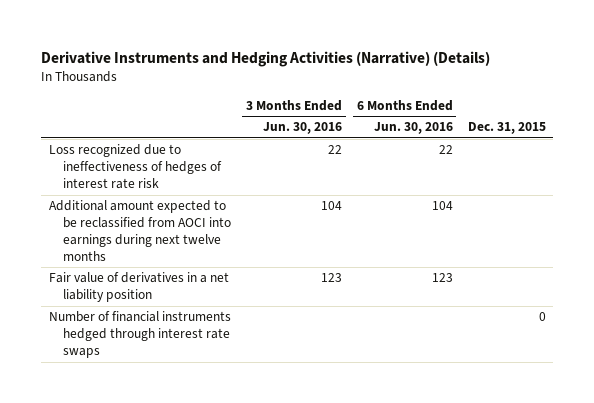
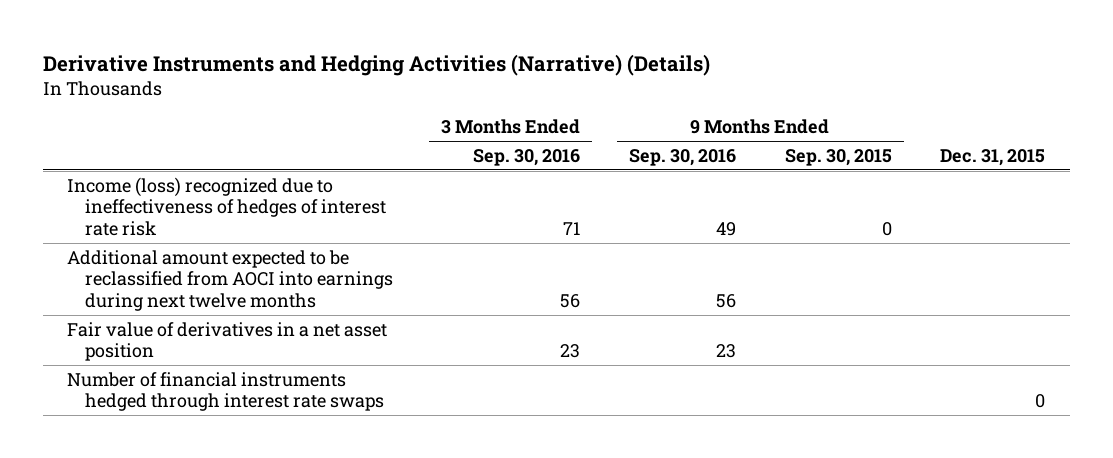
- | 3 Months Ended Jun. 30, 2016 | 6 Months Ended Jun. 30, 2016 | Dec. 31, 2015
+ | 3 Months Ended Sep. 30, 2016 | 9 Months Ended Sep. 30, 2016 | 9 Months Ended Sep. 30, 2015 | Dec. 31, 2015
- Loss recognized due to ineffectiveness of hedges of interest rate risk | 22 | 22 |
+ Income (loss) recognized due to ineffectiveness of hedges of interest rate risk | 71 | 49 | 0 |
- Fair value of derivatives in a net liability position | 123 | 123 |
+ Fair value of derivatives in a net asset position | 23 | 23 | |

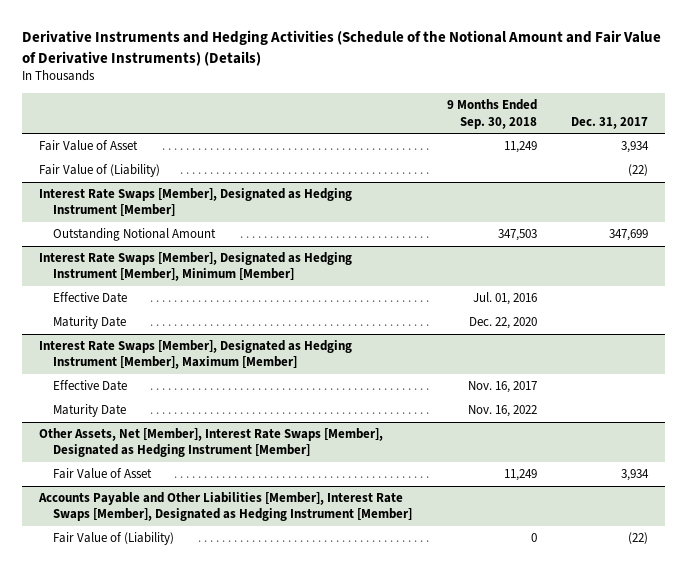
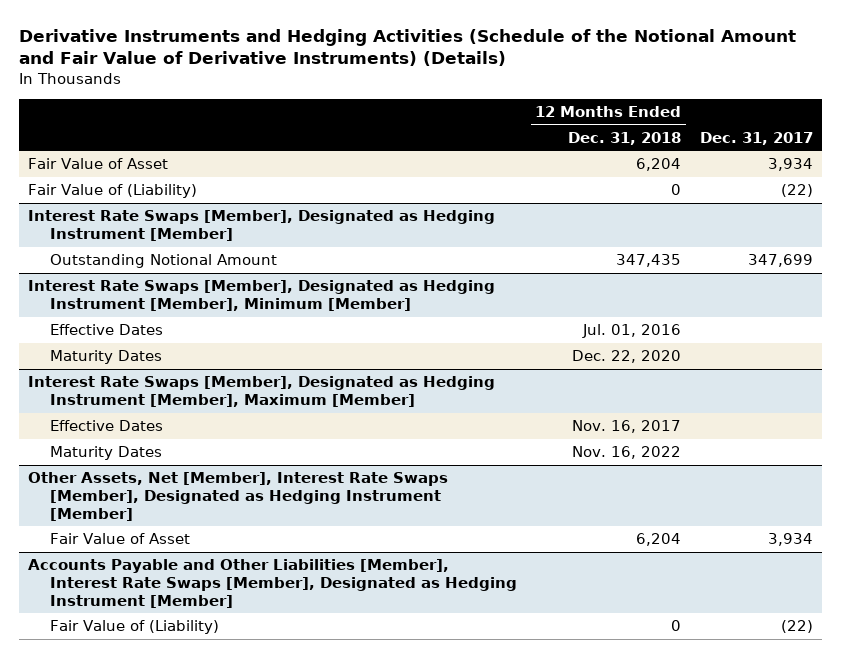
- | 9 Months Ended Sep. 30, 2018 | Dec. 31, 2017
+ | 12 Months Ended Dec. 31, 2018 | Dec. 31, 2017
@ Interest Rate Swaps [Member], Designated as Hedging Instrument [Member], Minimum [Member]
- Effective Date | Jul. 01, 2016 |
- Maturity Date | Dec. 22, 2020 |
+ Effective Dates | Jul. 01, 2016 |
+ Maturity Dates | Dec. 22, 2020 |
@ Interest Rate Swaps [Member], Designated as Hedging Instrument [Member], Maximum [Member]
- Effective Date | Nov. 16, 2017 |
- Maturity Date | Nov. 16, 2022 |
+ Effective Dates | Nov. 16, 2017 |
+ Maturity Dates | Nov. 16, 2022 |

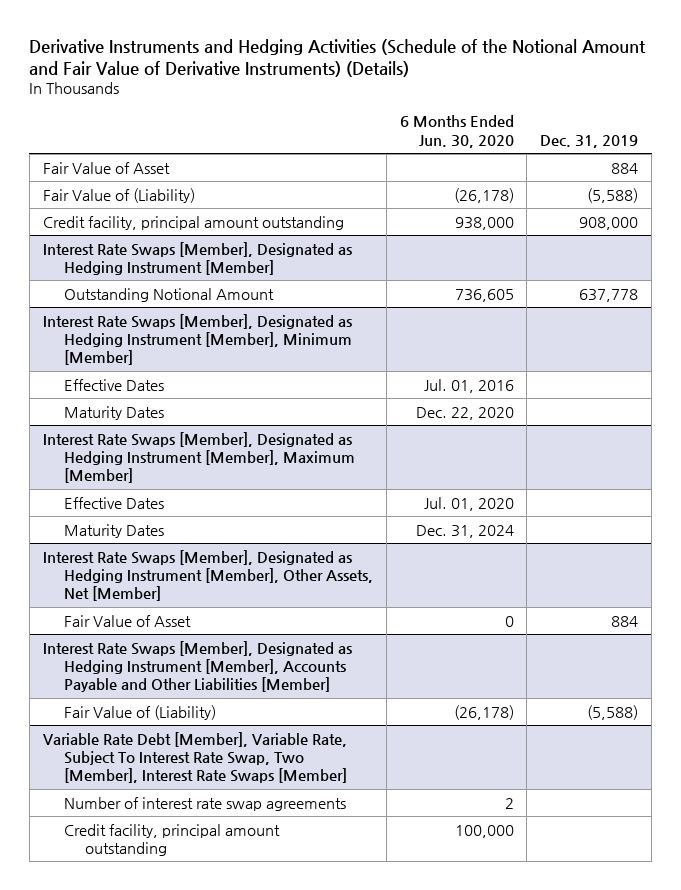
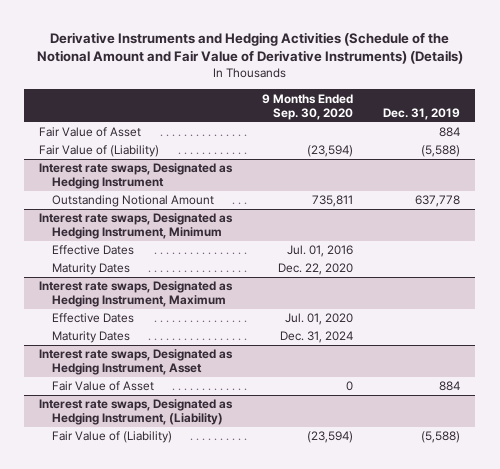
- | 6 Months Ended Jun. 30, 2020 | Dec. 31, 2019
+ | 9 Months Ended Sep. 30, 2020 | Dec. 31, 2019
- Credit facility, principal amount outstanding | 938,000 | 908,000
- Interest Rate Swaps [Member], Designated as Hedging Instrument [Member]
+ Interest rate swaps, Designated as Hedging Instrument
- Interest Rate Swaps [Member], Designated as Hedging Instrument [Member], Minimum [Member]
+ Interest rate swaps, Designated as Hedging Instrument, Minimum
- Interest Rate Swaps [Member], Designated as Hedging Instrument [Member], Maximum [Member]
+ Interest rate swaps, Designated as Hedging Instrument, Maximum
- Interest Rate Swaps [Member], Designated as Hedging Instrument [Member], Other Assets, Net [Member]
+ Interest rate swaps, Designated as Hedging Instrument, Asset
- Interest Rate Swaps [Member], Designated as Hedging Instrument [Member], Accounts Payable and Other Liabilities [Member]
+ Interest rate swaps, Designated as Hedging Instrument, (Liability)
- Variable Rate Debt [Member], Variable Rate, Subject To Interest Rate Swap, Two [Member], Interest Rate Swaps [Member]
- Number of interest rate swap agreements | 2 |
- Credit facility, principal amount outstanding | 100,000 |

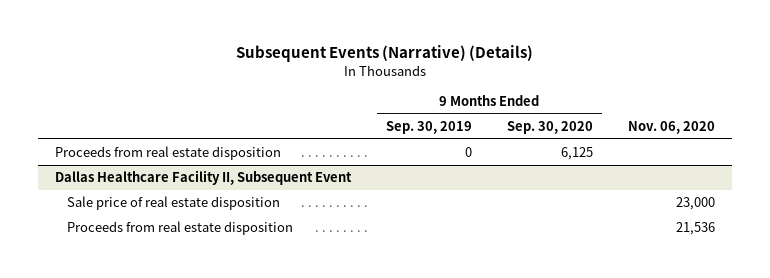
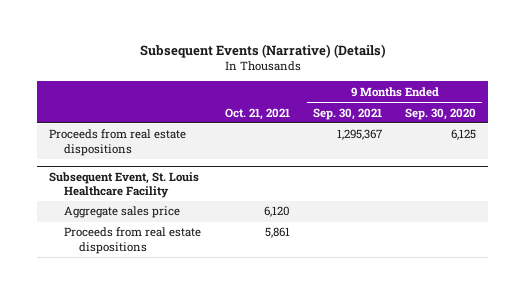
- | 9 Months Ended Sep. 30, 2019 | 9 Months Ended Sep. 30, 2020 | Nov. 06, 2020
+ | Oct. 21, 2021 | 9 Months Ended Sep. 30, 2021 | 9 Months Ended Sep. 30, 2020
- Proceeds from real estate disposition | 0 | 6,125 |
- Dallas Healthcare Facility II, Subsequent Event
- Sale price of real estate disposition | | | 23,000
- Proceeds from real estate disposition | | | 21,536
+ Proceeds from real estate dispositions | | 1,295,367 | 6,125
+ Subsequent Event, St. Louis Healthcare Facility
+ Aggregate sales price | 6,120 | |
+ Proceeds from real estate dispositions | 5,861 | |

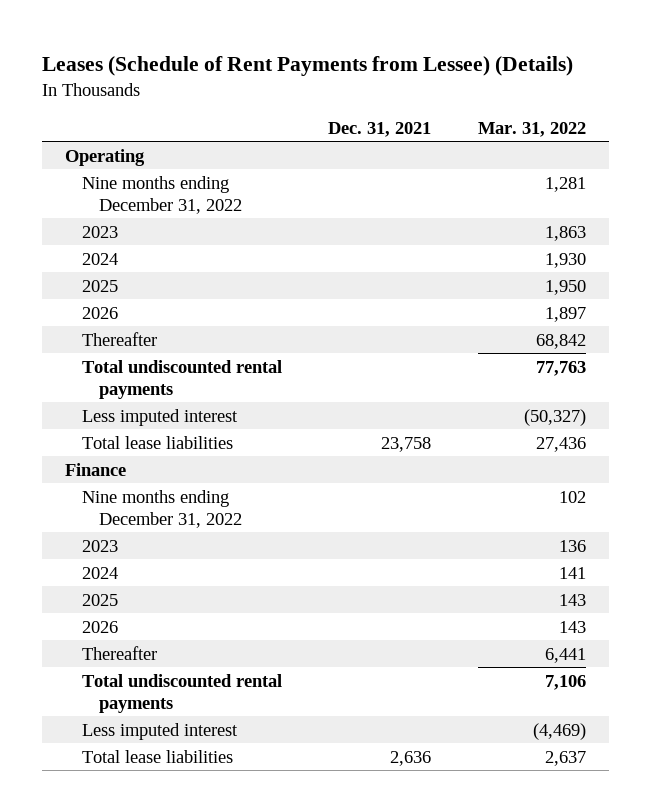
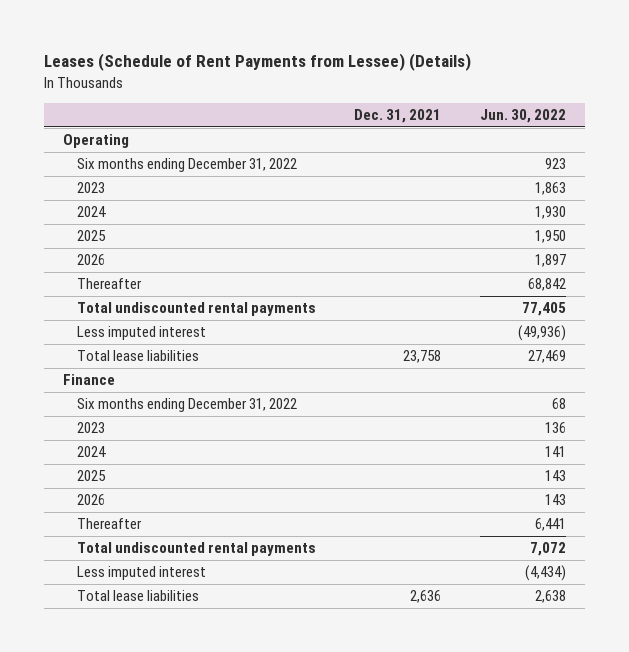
- | Dec. 31, 2021 | Mar. 31, 2022
+ | Dec. 31, 2021 | Jun. 30, 2022
- Nine months ending December 31, 2022 | | 1,281
+ Six months ending December 31, 2022 | | 923
- Nine months ending December 31, 2022 | | 102
+ Six months ending December 31, 2022 | | 68

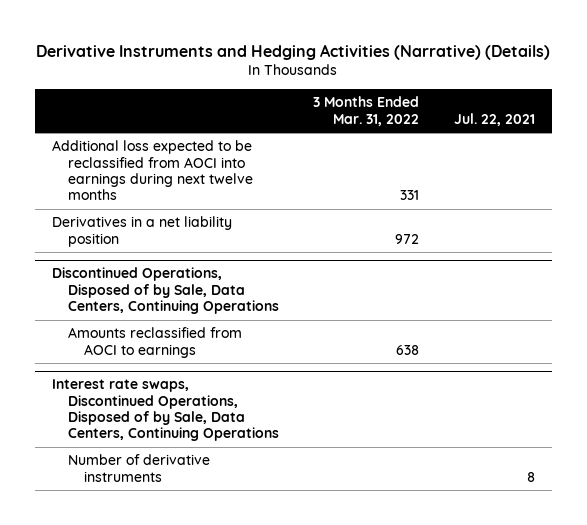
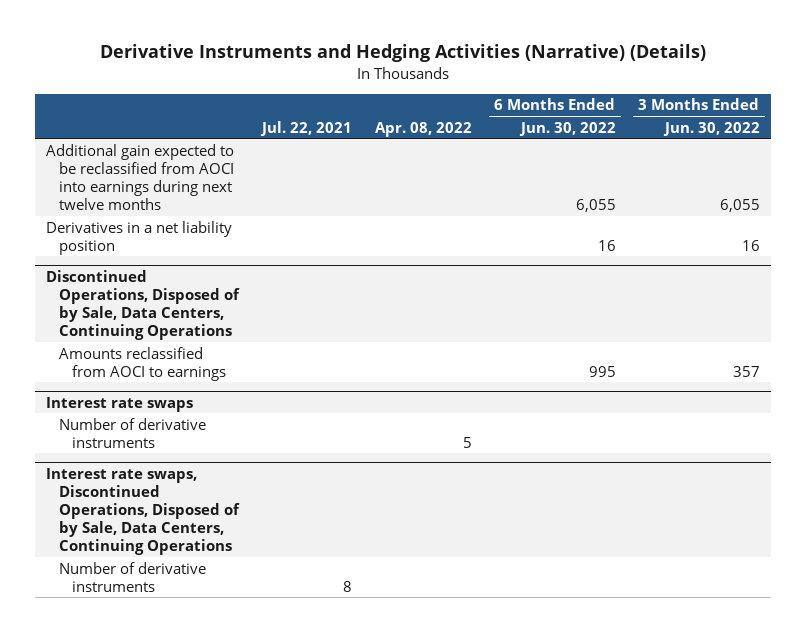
- | 3 Months Ended Mar. 31, 2022 | Jul. 22, 2021
+ | Jul. 22, 2021 | Apr. 08, 2022 | 6 Months Ended Jun. 30, 2022 | 3 Months Ended Jun. 30, 2022
- Additional loss expected to be reclassified from AOCI into earnings during next twelve months | 331 |
+ Additional gain expected to be reclassified from AOCI into earnings during next twelve months | | | 6,055 | 6,055
+ Interest rate swaps
+ Number of derivative instruments | | 5 | |

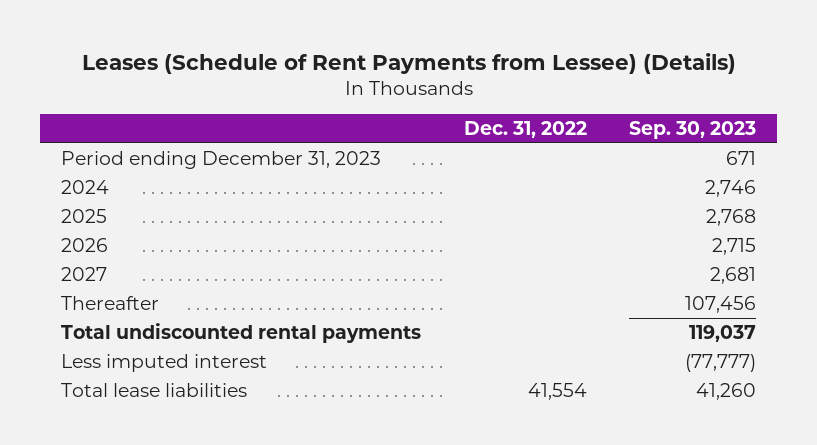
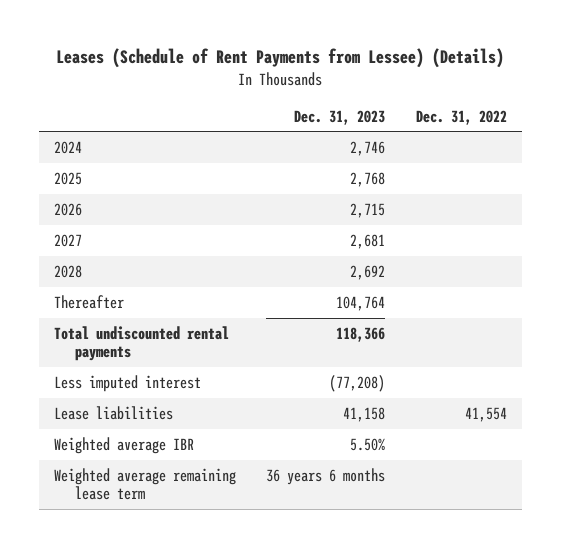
- | Dec. 31, 2022 | Sep. 30, 2023
+ | Dec. 31, 2023 | Dec. 31, 2022
- Period ending December 31, 2023 | | 671
+ 2028 | 2,692 |
- Total lease liabilities | 41,554 | 41,260
+ Lease liabilities | 41,158 | 41,554
+ Weighted average IBR | 5.50% |
+ Weighted average remaining lease term | 36 years 6 months |

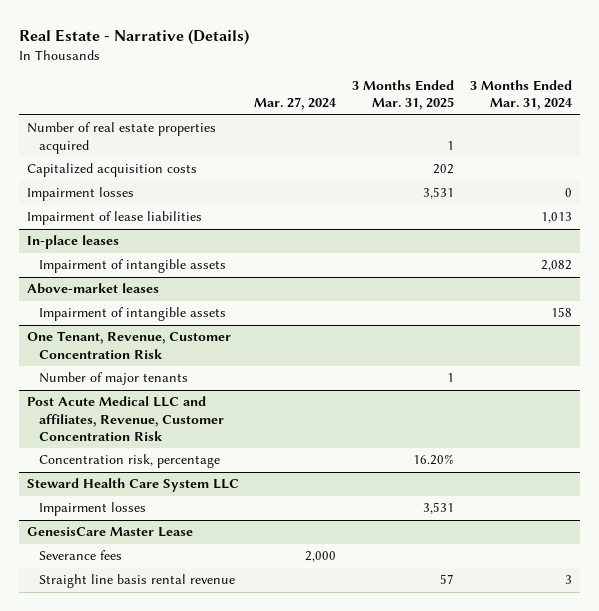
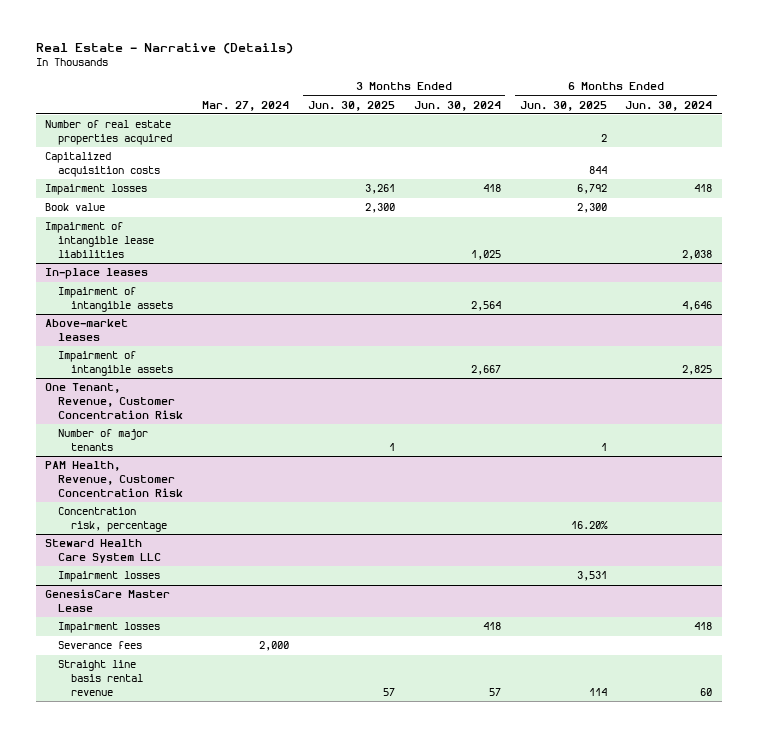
- | Mar. 27, 2024 | 3 Months Ended Mar. 31, 2025 | 3 Months Ended Mar. 31, 2024
+ | Mar. 27, 2024 | 3 Months Ended Jun. 30, 2025 | 3 Months Ended Jun. 30, 2024 | 6 Months Ended Jun. 30, 2025 | 6 Months Ended Jun. 30, 2024
- Impairment of lease liabilities | | | 1,013
+ Book value | | 2,300 | | 2,300 |
+ Impairment of intangible lease liabilities | | | 1,025 | | 2,038
- Post Acute Medical LLC and affiliates, Revenue, Customer Concentration Risk
- Concentration risk, percentage | | 16.20% |
+ PAM Health, Revenue, Customer Concentration Risk
+ Concentration risk, percentage | | | | 16.20% |
@ GenesisCare Master Lease
+ Impairment losses | | | 418 | | 418

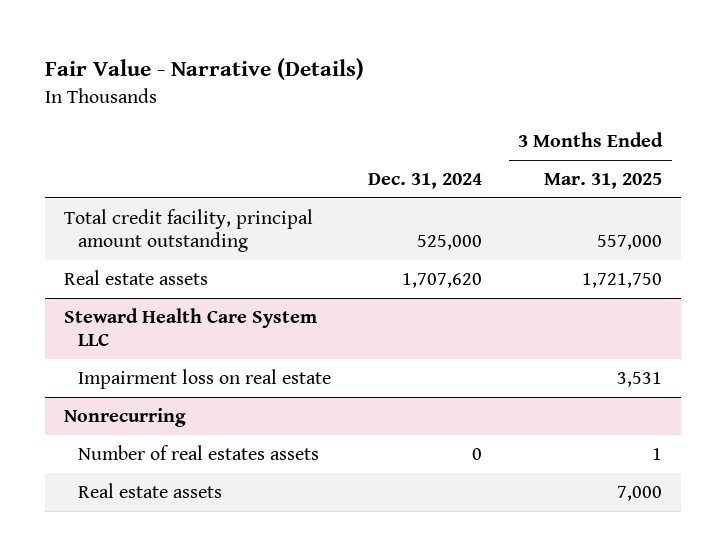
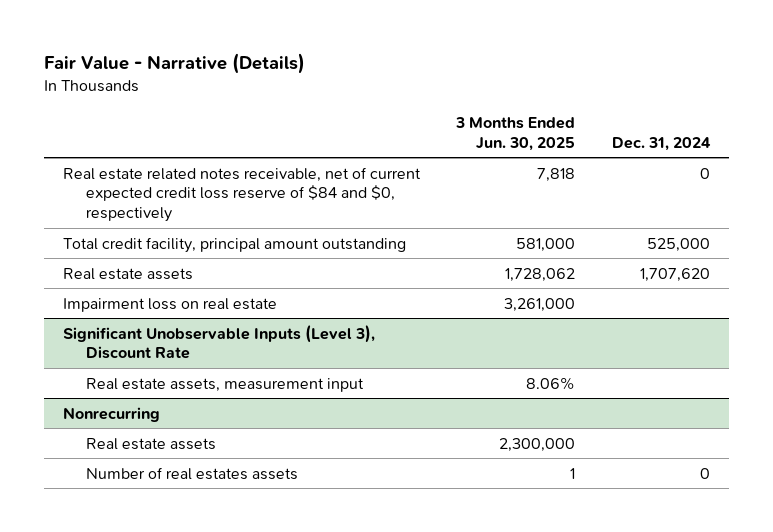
- | Dec. 31, 2024 | 3 Months Ended Mar. 31, 2025
+ | 3 Months Ended Jun. 30, 2025 | Dec. 31, 2024
+ Real estate related notes receivable, net of current expected credit loss reserve of $84 and $0, respectively | 7,818 | 0
- Steward Health Care System LLC
- Impairment loss on real estate | | 3,531
+ Impairment loss on real estate | 3,261,000 |
+ Significant Unobservable Inputs (Level 3), Discount Rate
+ Real estate assets, measurement input | 8.06% |
@ Nonrecurring
moved down: Number of real estates assets | 1 | 0

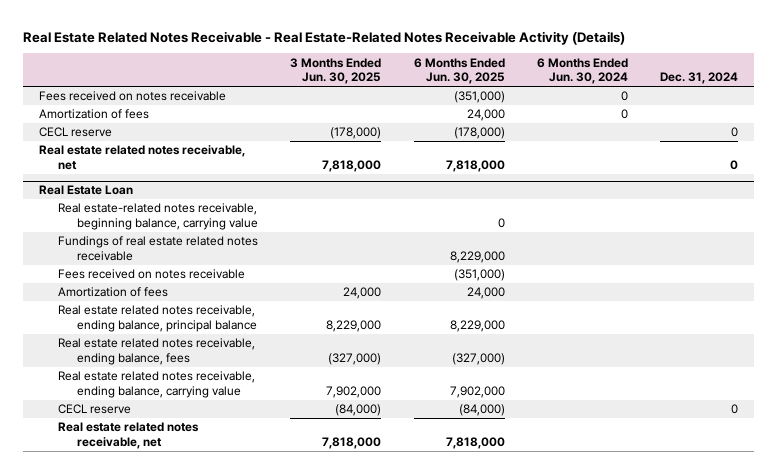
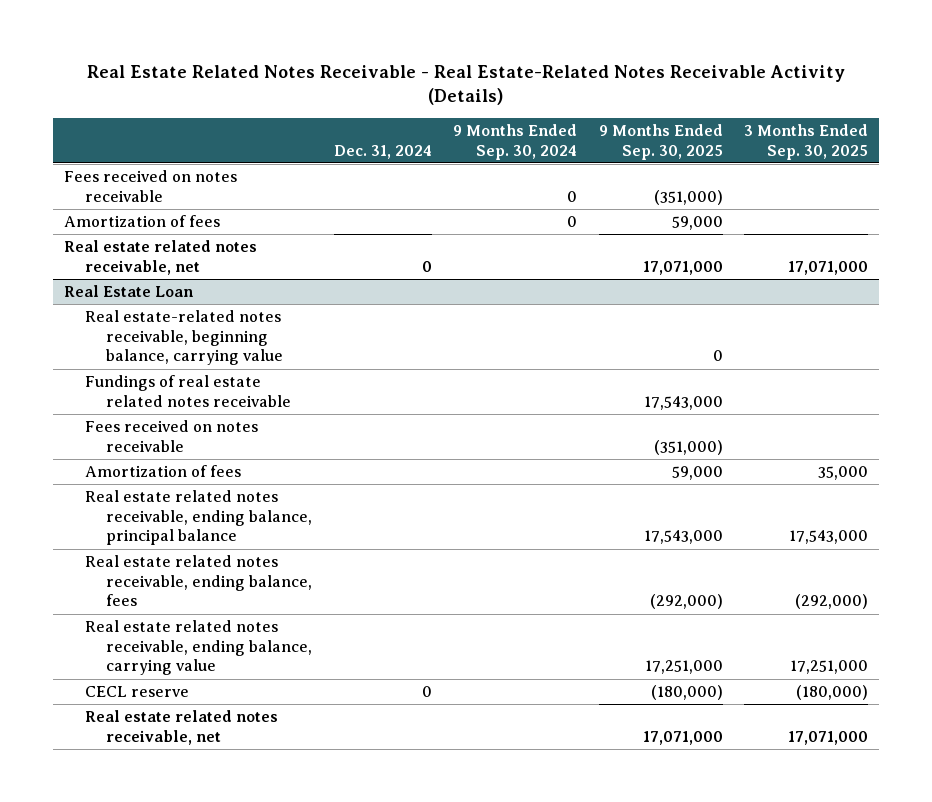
- | 3 Months Ended Jun. 30, 2025 | 6 Months Ended Jun. 30, 2025 | 6 Months Ended Jun. 30, 2024 | Dec. 31, 2024
+ | Dec. 31, 2024 | 9 Months Ended Sep. 30, 2024 | 9 Months Ended Sep. 30, 2025 | 3 Months Ended Sep. 30, 2025
- CECL reserve | (178,000) | (178,000) | | 0

